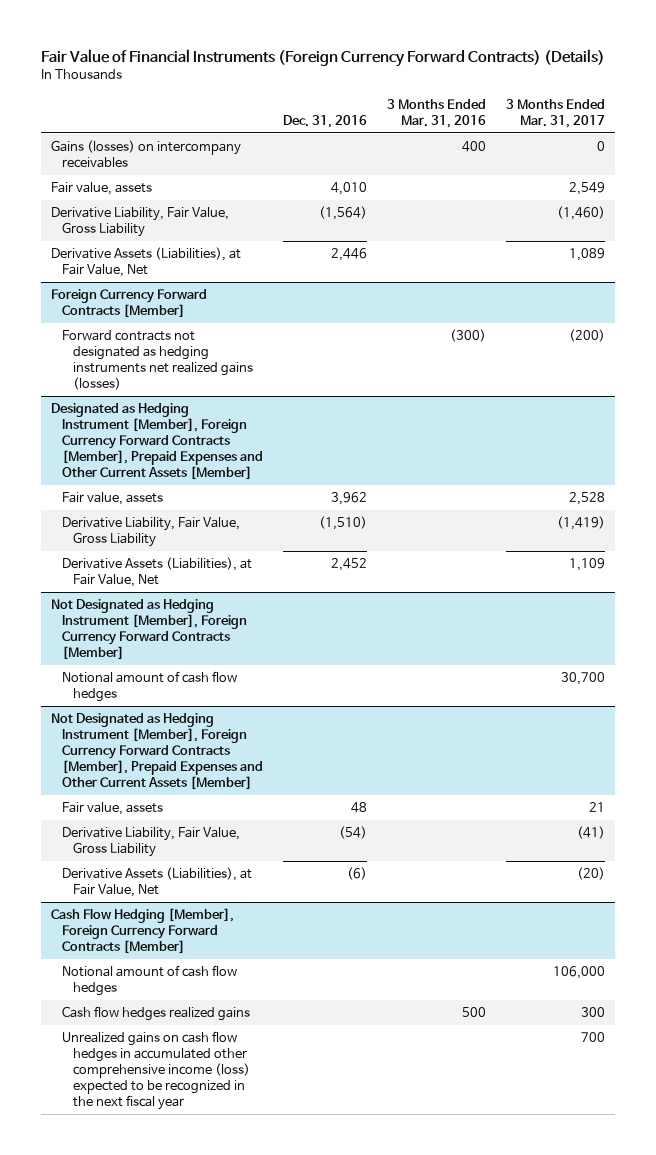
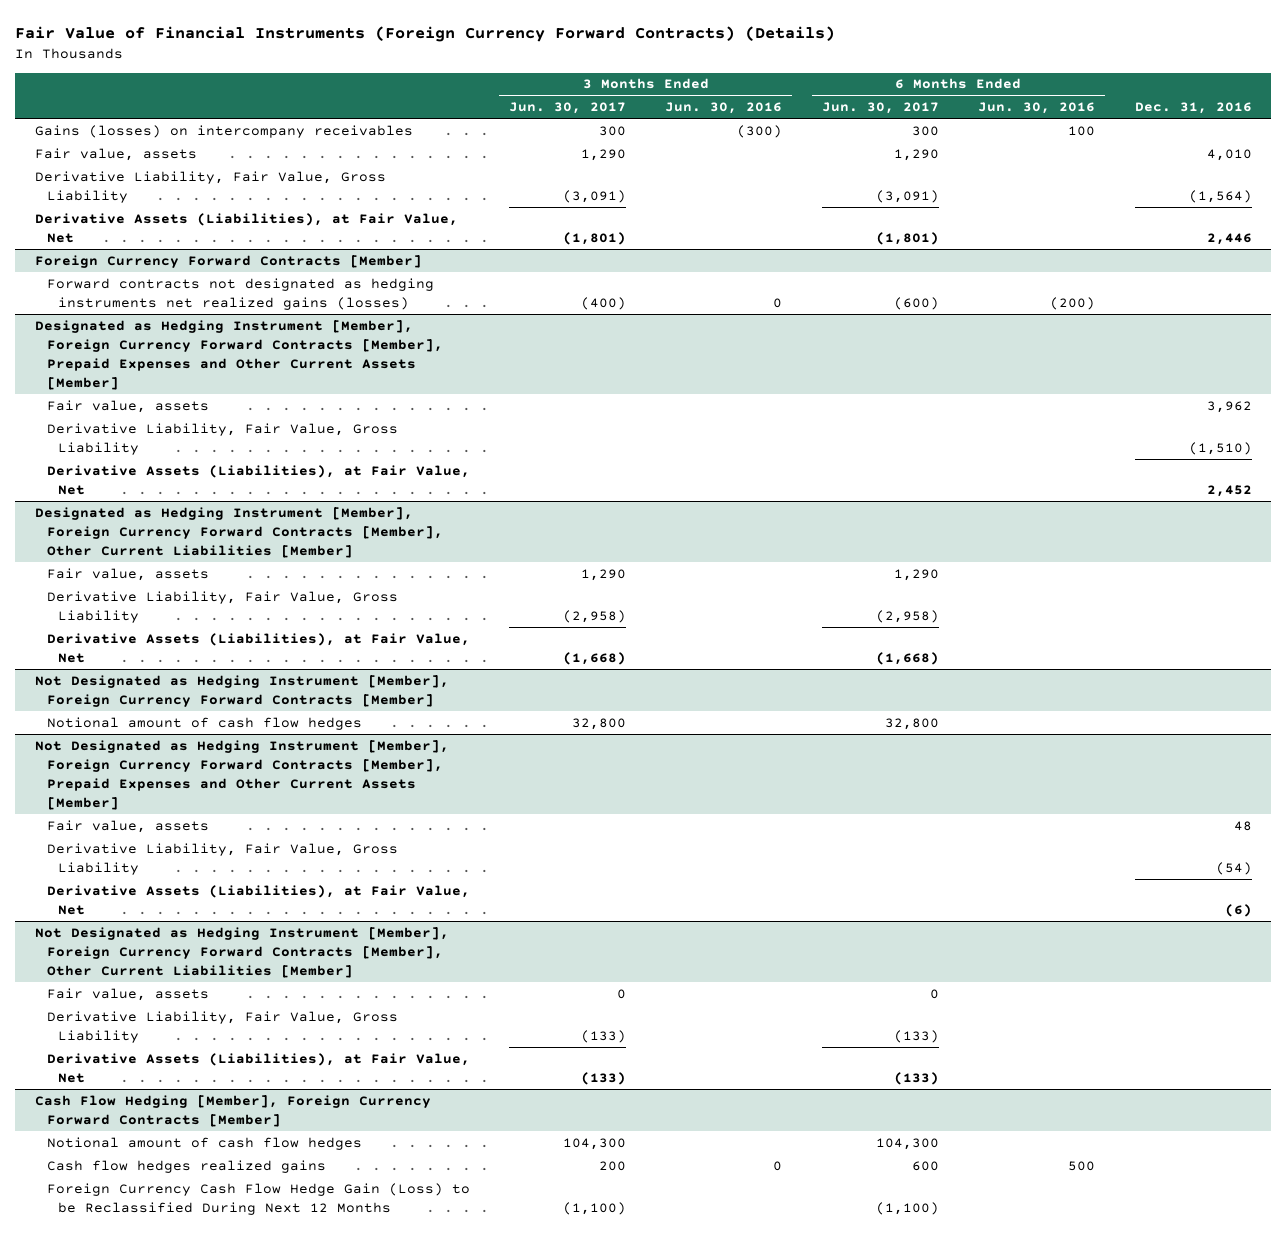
- | Dec. 31, 2016 | 3 Months Ended Mar. 31, 2016 | 3 Months Ended Mar. 31, 2017
+ | 3 Months Ended Jun. 30, 2017 | 3 Months Ended Jun. 30, 2016 | 6 Months Ended Jun. 30, 2017 | 6 Months Ended Jun. 30, 2016 | Dec. 31, 2016
+ Designated as Hedging Instrument [Member], Foreign Currency Forward Contracts [Member], Other Current Liabilities [Member]
+ Fair value, assets | 1,290 | | 1,290 | |
+ Derivative Liability, Fair Value, Gross Liability | (2,958) | | (2,958) | |
+ Derivative Assets (Liabilities), at Fair Value, Net | (1,668) | | (1,668) | |
+ Not Designated as Hedging Instrument [Member], Foreign Currency Forward Contracts [Member], Other Current Liabilities [Member]
+ Fair value, assets | 0 | | 0 | |
+ Derivative Liability, Fair Value, Gross Liability | (133) | | (133) | |
+ Derivative Assets (Liabilities), at Fair Value, Net | (133) | | (133) | |
@ Cash Flow Hedging [Member], Foreign Currency Forward Contracts [Member]
- Unrealized gains on cash flow hedges in accumulated other comprehensive income (loss) expected to be recognized in the next fiscal year | | | 700
+ Foreign Currency Cash Flow Hedge Gain (Loss) to be Reclassified During Next 12 Months | (1,100) | | (1,100) | |

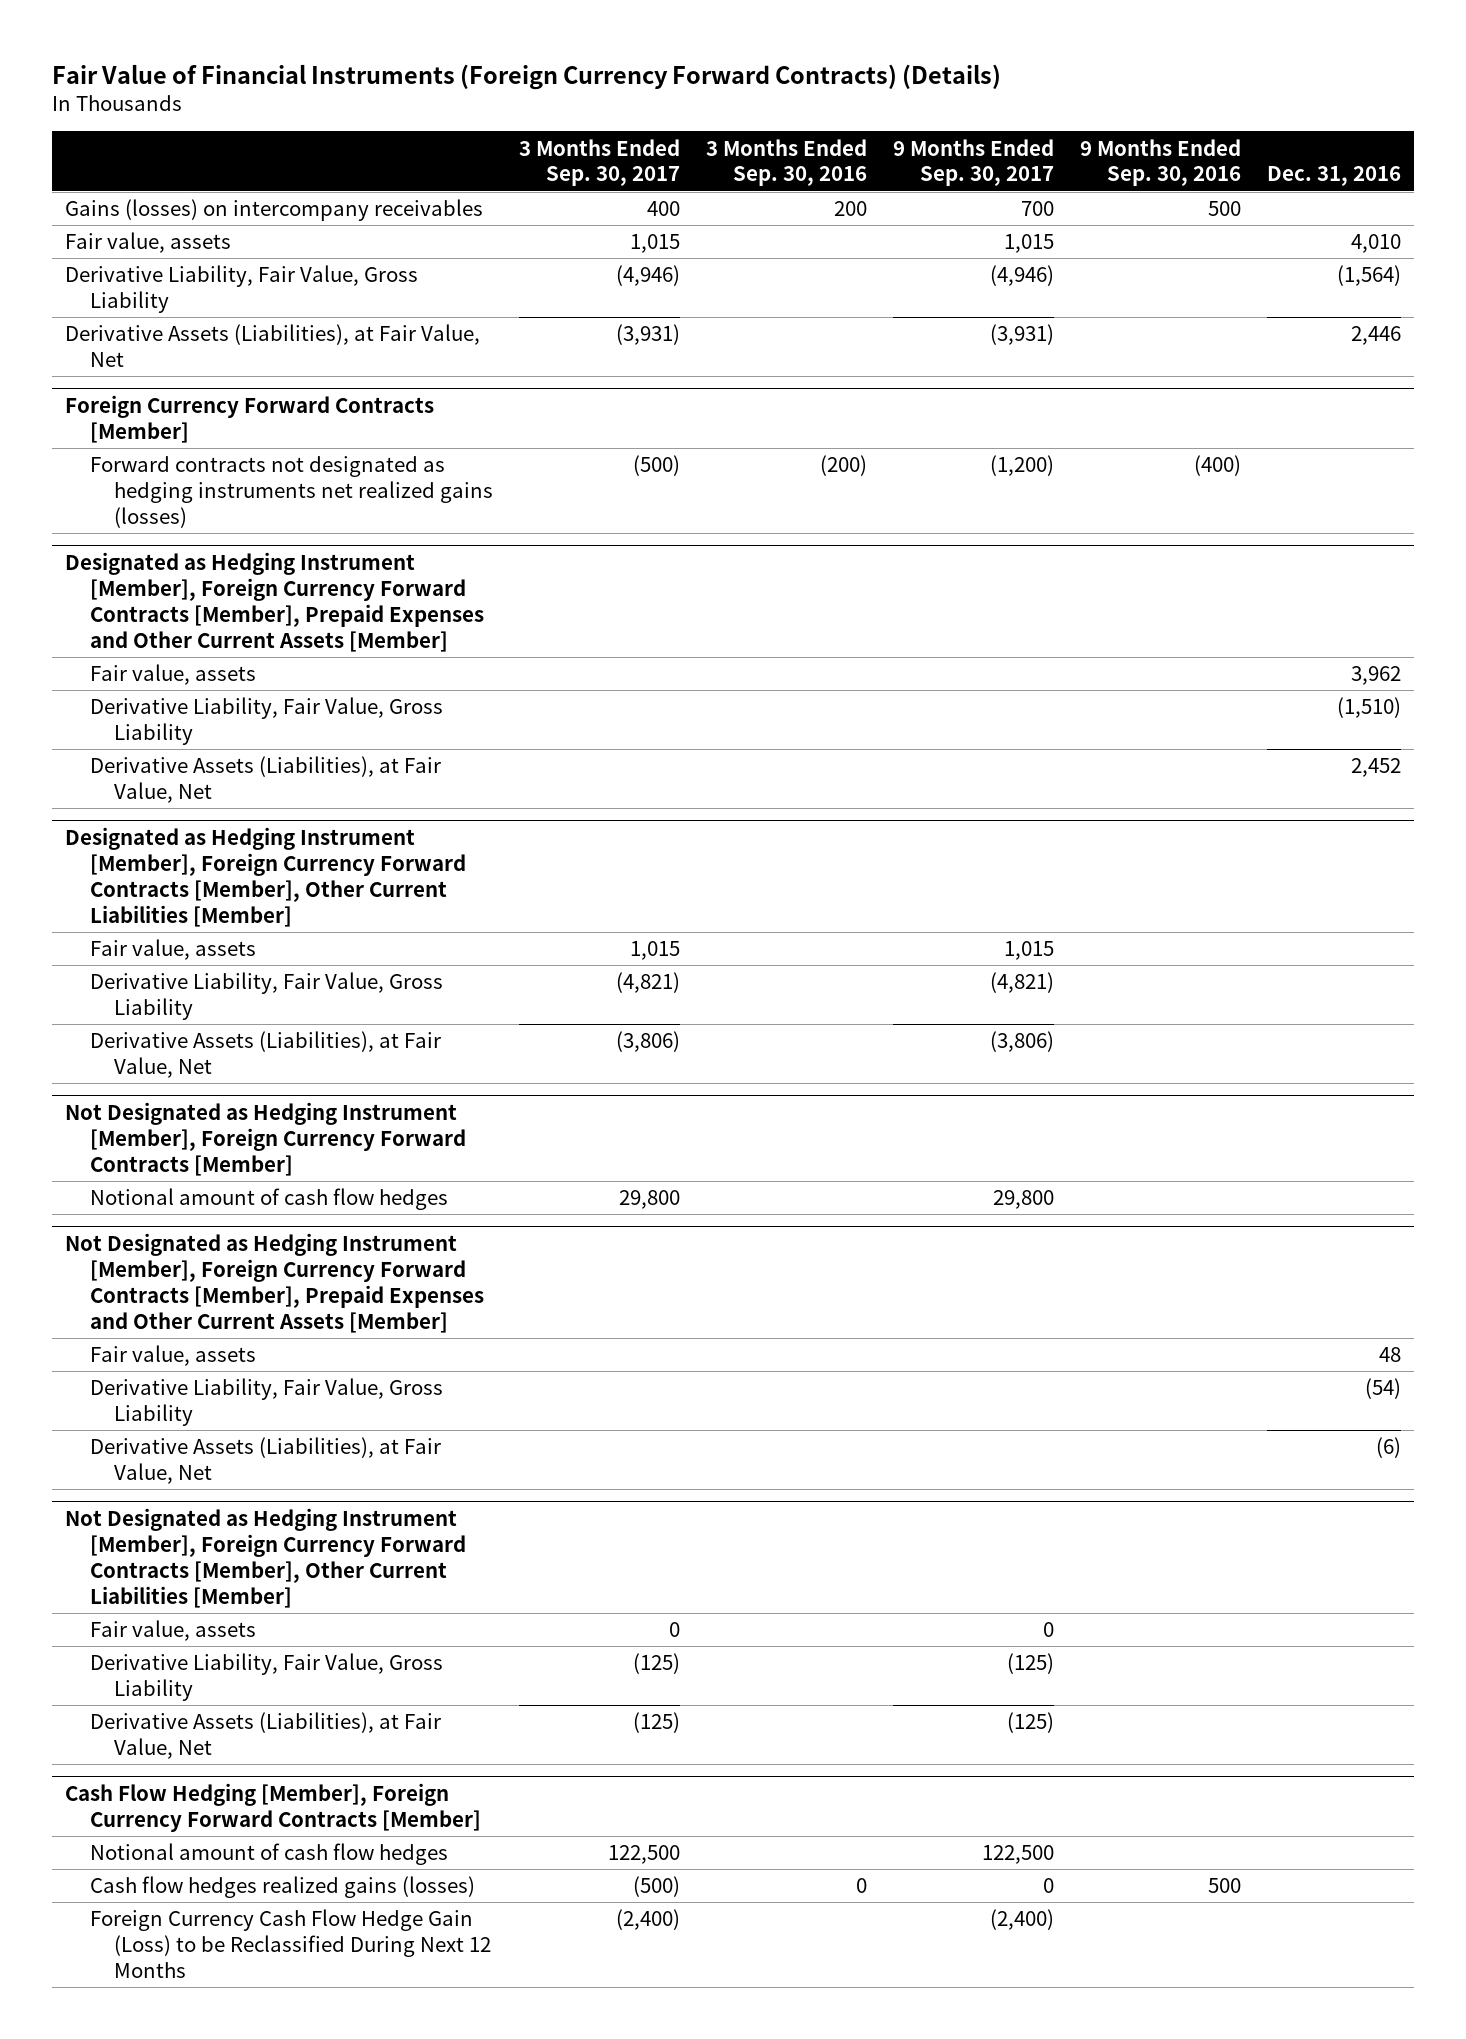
- | 3 Months Ended Jun. 30, 2017 | 3 Months Ended Jun. 30, 2016 | 6 Months Ended Jun. 30, 2017 | 6 Months Ended Jun. 30, 2016 | Dec. 31, 2016
+ | 3 Months Ended Sep. 30, 2017 | 3 Months Ended Sep. 30, 2016 | 9 Months Ended Sep. 30, 2017 | 9 Months Ended Sep. 30, 2016 | Dec. 31, 2016
@ Cash Flow Hedging [Member], Foreign Currency Forward Contracts [Member]
- Cash flow hedges realized gains | 200 | 0 | 600 | 500 |
+ Cash flow hedges realized gains (losses) | (500) | 0 | 0 | 500 |

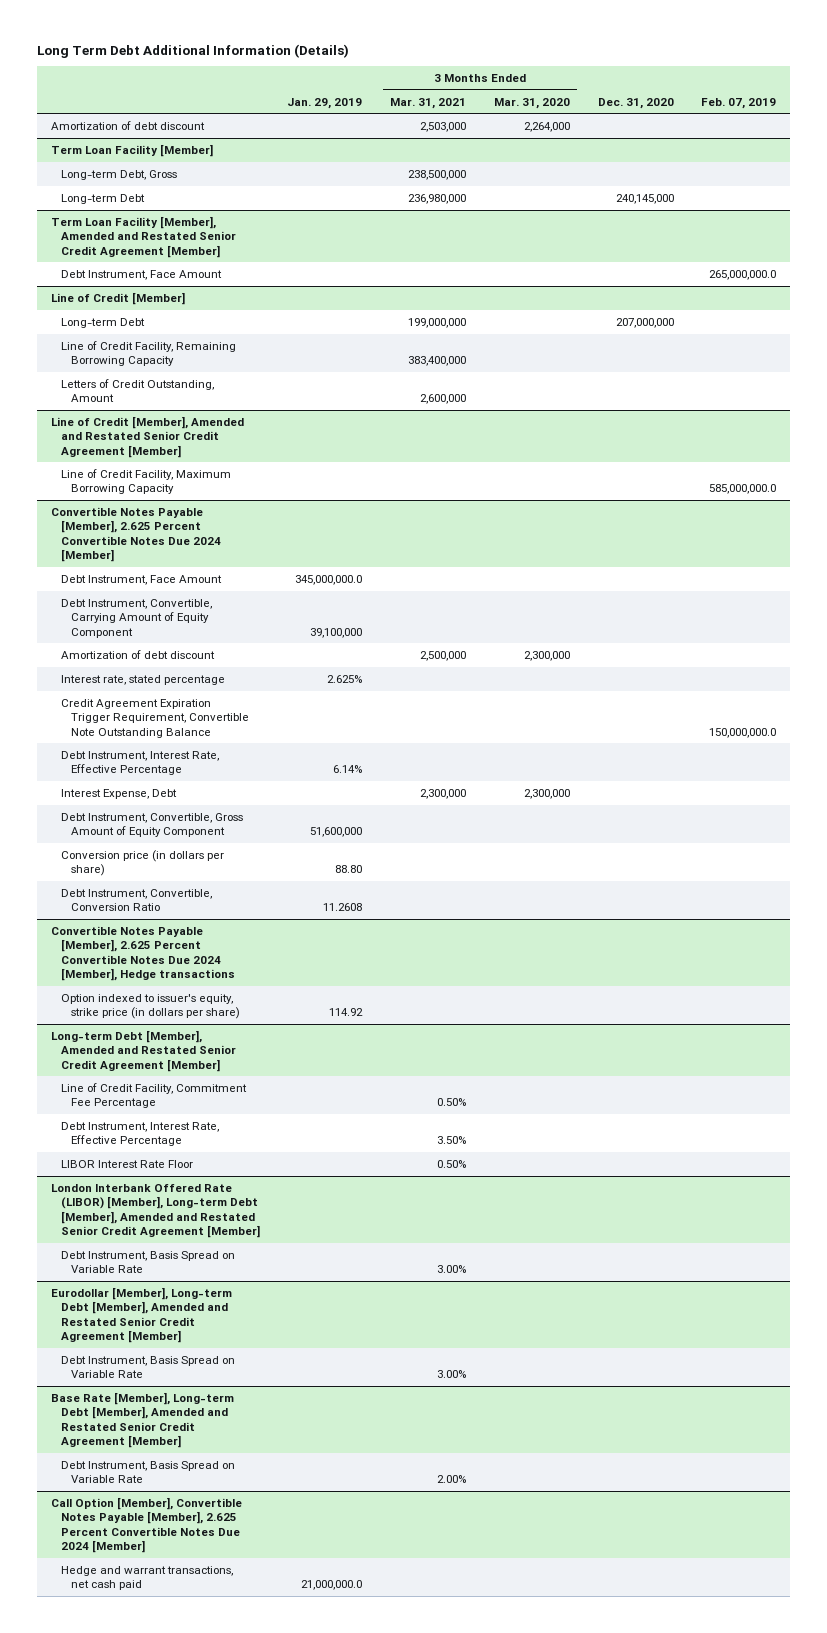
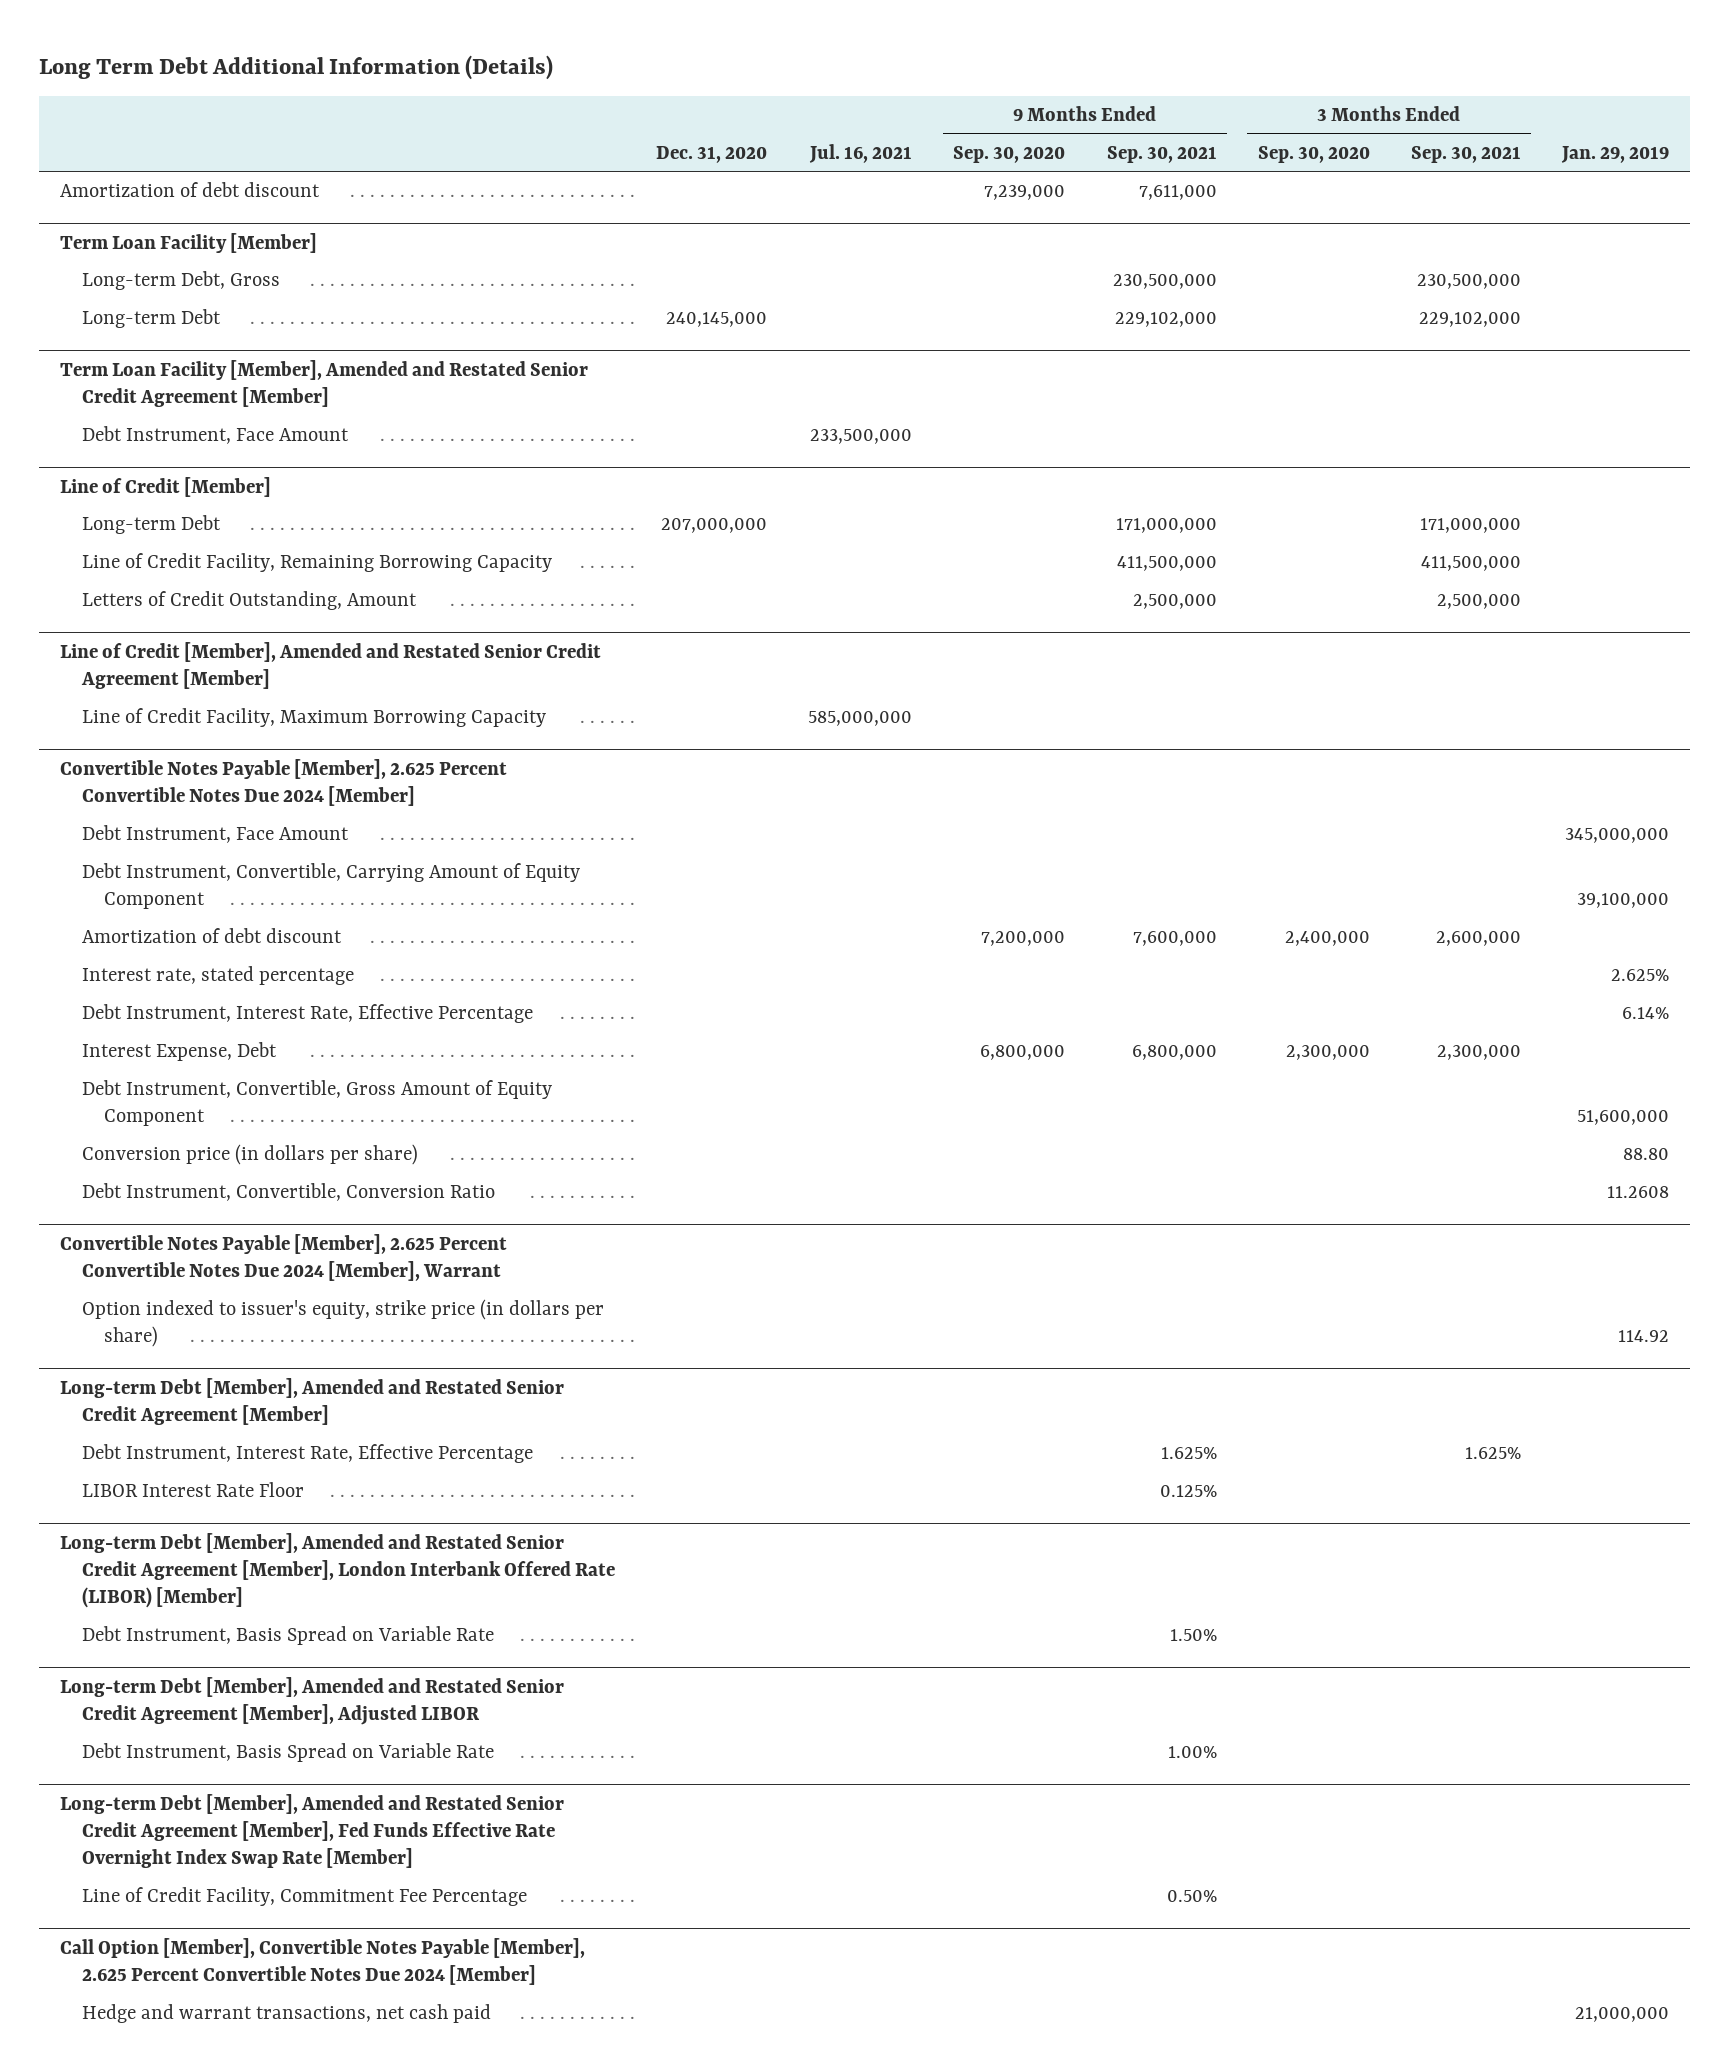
- | Jan. 29, 2019 | 3 Months Ended Mar. 31, 2021 | 3 Months Ended Mar. 31, 2020 | Dec. 31, 2020 | Feb. 07, 2019
+ | Dec. 31, 2020 | Jul. 16, 2021 | 9 Months Ended Sep. 30, 2020 | 9 Months Ended Sep. 30, 2021 | 3 Months Ended Sep. 30, 2020 | 3 Months Ended Sep. 30, 2021 | Jan. 29, 2019
@ Convertible Notes Payable [Member], 2.625 Percent Convertible Notes Due 2024 [Member]
- Debt Instrument, Face Amount | 345,000,000.0 | | | |
+ Debt Instrument, Face Amount | | | | | | | 345,000,000
- Credit Agreement Expiration Trigger Requirement, Convertible Note Outstanding Balance | | | | | 150,000,000.0
- Convertible Notes Payable [Member], 2.625 Percent Convertible Notes Due 2024 [Member], Hedge transactions
+ Convertible Notes Payable [Member], 2.625 Percent Convertible Notes Due 2024 [Member], Warrant
@ Long-term Debt [Member], Amended and Restated Senior Credit Agreement [Member]
- Line of Credit Facility, Commitment Fee Percentage | | 0.50% | | |
- London Interbank Offered Rate (LIBOR) [Member], Long-term Debt [Member], Amended and Restated Senior Credit Agreement [Member]
+ Long-term Debt [Member], Amended and Restated Senior Credit Agreement [Member], London Interbank Offered Rate (LIBOR) [Member]
- Eurodollar [Member], Long-term Debt [Member], Amended and Restated Senior Credit Agreement [Member]
+ Long-term Debt [Member], Amended and Restated Senior Credit Agreement [Member], Adjusted LIBOR
- Base Rate [Member], Long-term Debt [Member], Amended and Restated Senior Credit Agreement [Member]
- Debt Instrument, Basis Spread on Variable Rate | | 2.00% | | |
+ Long-term Debt [Member], Amended and Restated Senior Credit Agreement [Member], Fed Funds Effective Rate Overnight Index Swap Rate [Member]
+ Line of Credit Facility, Commitment Fee Percentage | | | | 0.50% | | |
@ Call Option [Member], Convertible Notes Payable [Member], 2.625 Percent Convertible Notes Due 2024 [Member]
- Hedge and warrant transactions, net cash paid | 21,000,000.0 | | | |
+ Hedge and warrant transactions, net cash paid | | | | | | | 21,000,000

